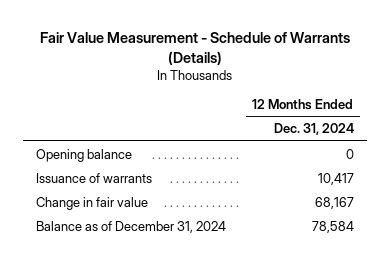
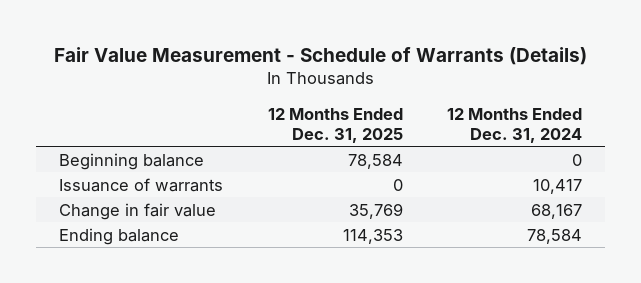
- | 12 Months Ended Dec. 31, 2024
+ | 12 Months Ended Dec. 31, 2025 | 12 Months Ended Dec. 31, 2024
- Opening balance | 0
+ Beginning balance | 78,584 | 0
- Balance as of December 31, 2024 | 78,584
+ Ending balance | 114,353 | 78,584

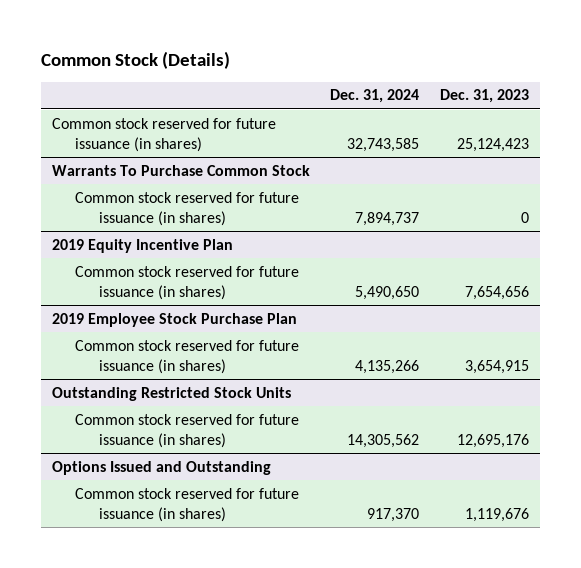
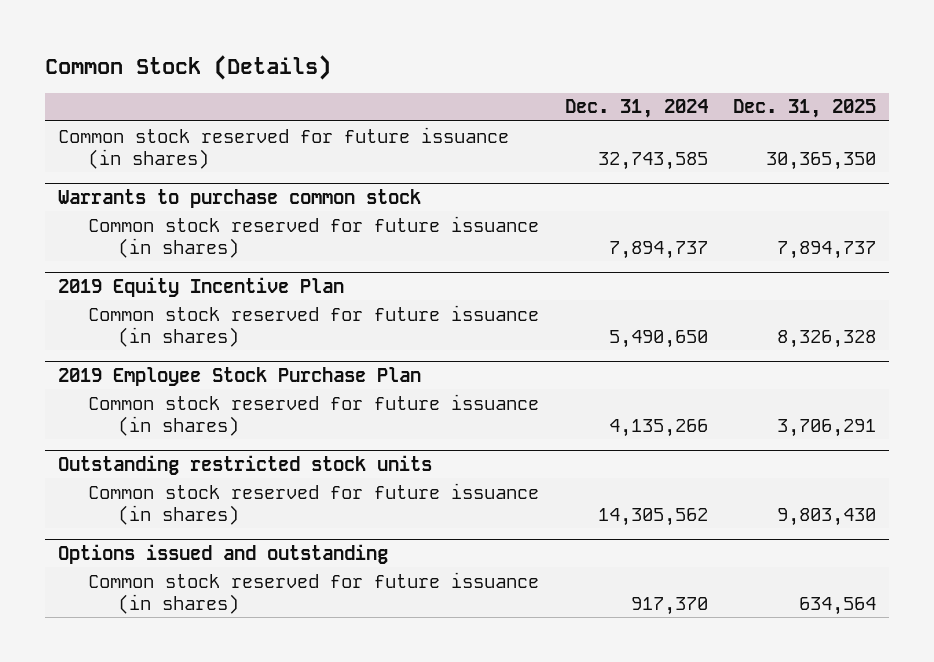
- | Dec. 31, 2024 | Dec. 31, 2023
+ | Dec. 31, 2024 | Dec. 31, 2025
- Warrants To Purchase Common Stock
+ Warrants to purchase common stock
- Outstanding Restricted Stock Units
+ Outstanding restricted stock units
- Options Issued and Outstanding
+ Options issued and outstanding

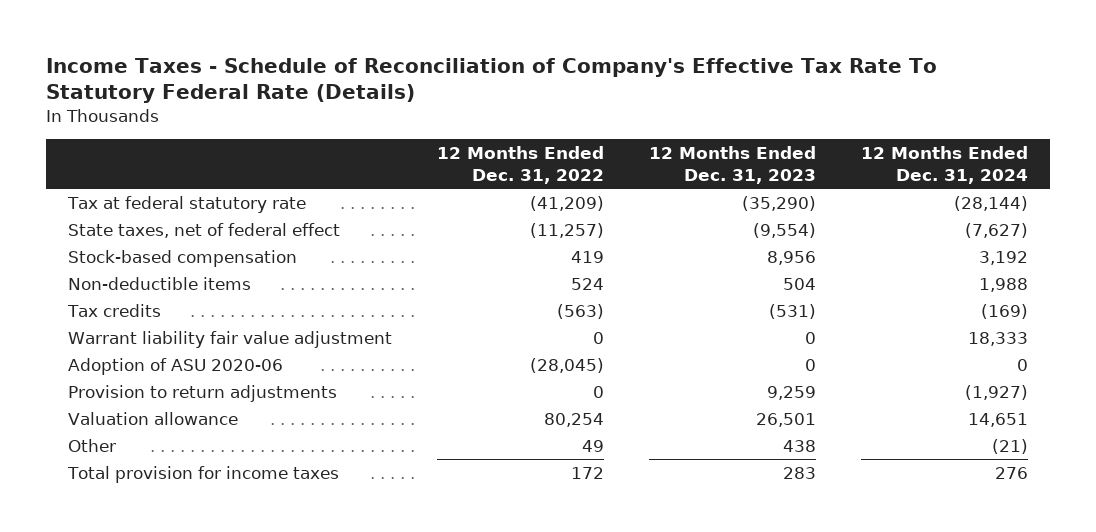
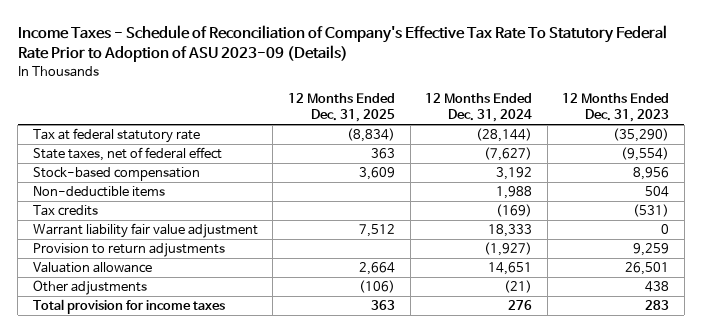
- Income Taxes - Schedule of Reconciliation of Company's Effective Tax Rate To Statutory Federal Rate (Details)
+ Income Taxes - Schedule of Reconciliation of Company's Effective Tax Rate To Statutory Federal Rate Prior to Adoption of ASU 2023-09 (Details)
- | 12 Months Ended Dec. 31, 2022 | 12 Months Ended Dec. 31, 2023 | 12 Months Ended Dec. 31, 2024
+ | 12 Months Ended Dec. 31, 2025 | 12 Months Ended Dec. 31, 2024 | 12 Months Ended Dec. 31, 2023
- Adoption of ASU 2020-06 | (28,045) | 0 | 0
- Other | 49 | 438 | (21)
+ Other adjustments | (106) | (21) | 438

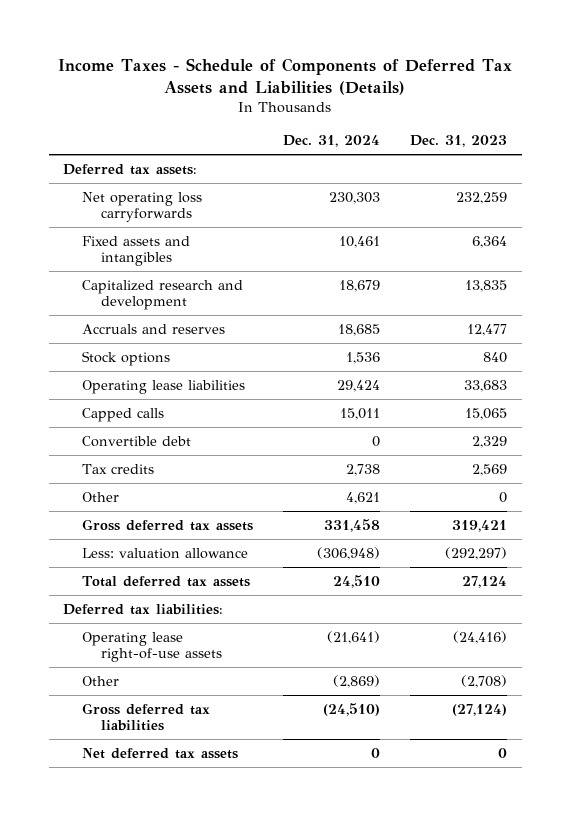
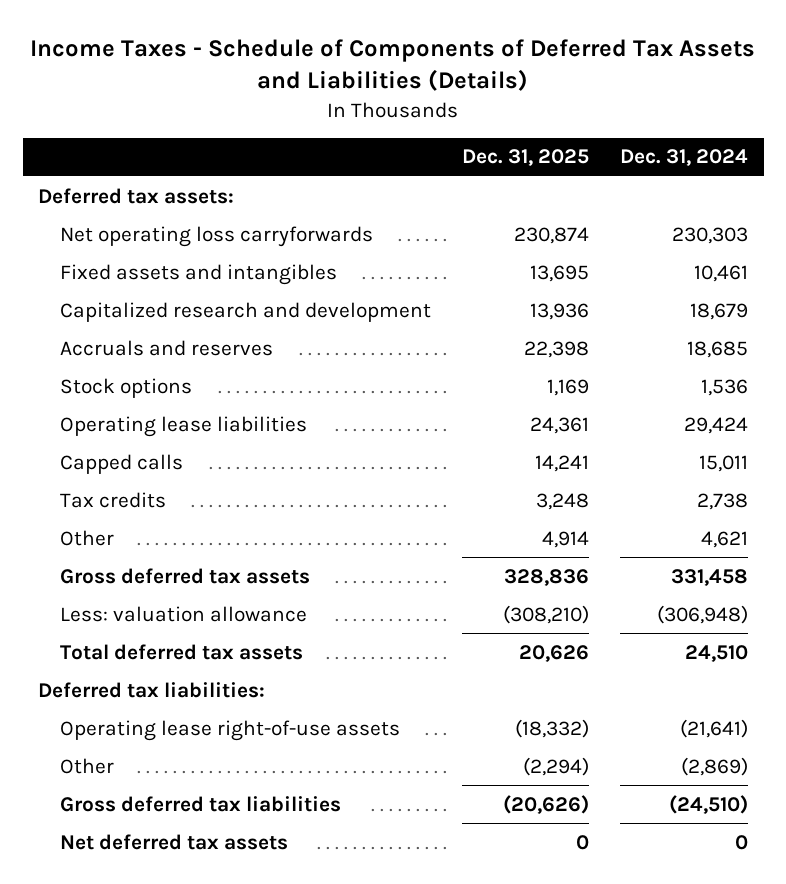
- | Dec. 31, 2024 | Dec. 31, 2023
+ | Dec. 31, 2025 | Dec. 31, 2024
- Convertible debt | 0 | 2,329

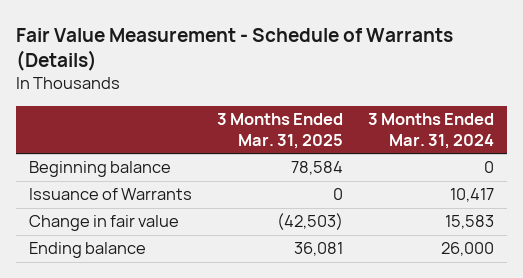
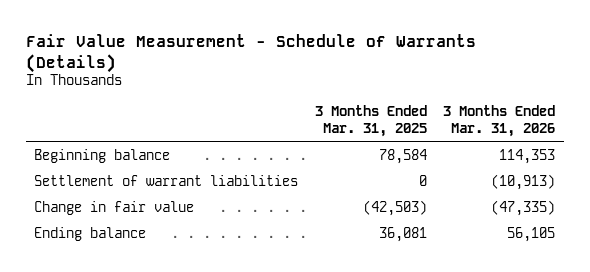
- | 3 Months Ended Mar. 31, 2025 | 3 Months Ended Mar. 31, 2024
+ | 3 Months Ended Mar. 31, 2025 | 3 Months Ended Mar. 31, 2026
- Issuance of Warrants | 0 | 10,417
+ Settlement of warrant liabilities | 0 | (10,913)

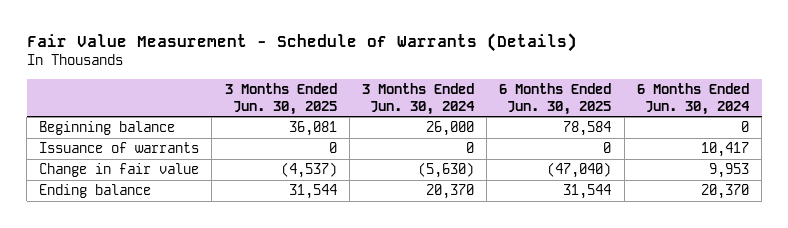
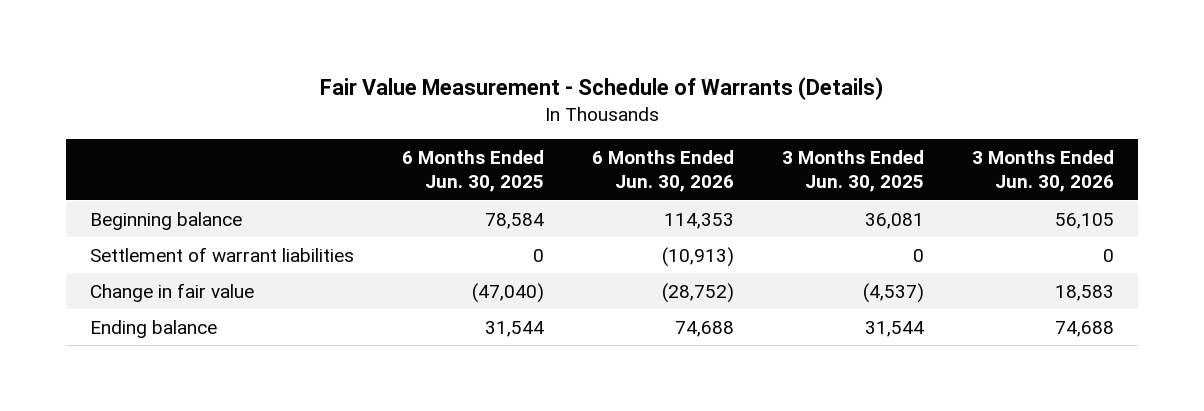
- | 3 Months Ended Jun. 30, 2025 | 3 Months Ended Jun. 30, 2024 | 6 Months Ended Jun. 30, 2025 | 6 Months Ended Jun. 30, 2024
+ | 6 Months Ended Jun. 30, 2025 | 6 Months Ended Jun. 30, 2026 | 3 Months Ended Jun. 30, 2025 | 3 Months Ended Jun. 30, 2026
- Issuance of warrants | 0 | 0 | 0 | 10,417
+ Settlement of warrant liabilities | 0 | (10,913) | 0 | 0

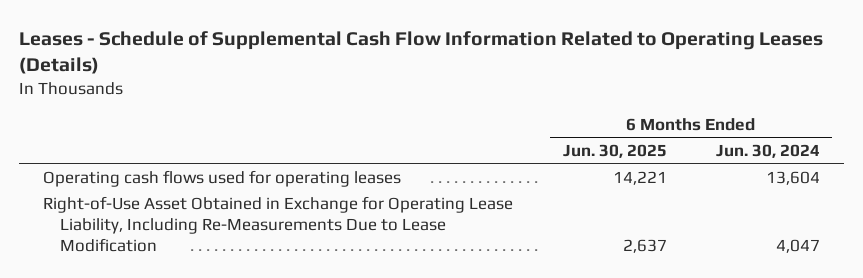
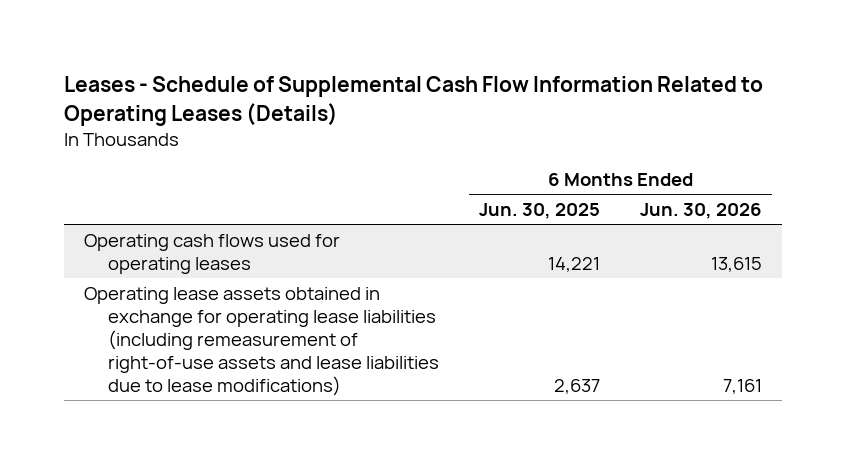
- | 6 Months Ended Jun. 30, 2025 | 6 Months Ended Jun. 30, 2024
+ | 6 Months Ended Jun. 30, 2025 | 6 Months Ended Jun. 30, 2026
- Right-of-Use Asset Obtained in Exchange for Operating Lease Liability, Including Re-Measurements Due to Lease Modification | 2,637 | 4,047
+ Operating lease assets obtained in exchange for operating lease liabilities (including remeasurement of right-of-use assets and lease liabilities due to lease modifications) | 2,637 | 7,161

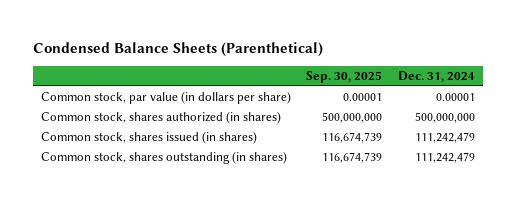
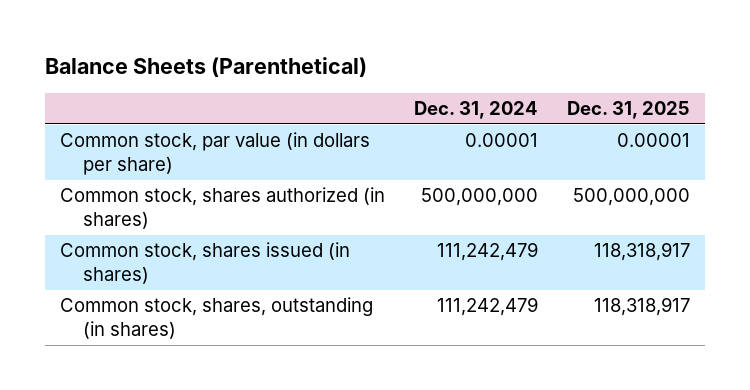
- Condensed Balance Sheets (Parenthetical)
+ Balance Sheets (Parenthetical)
- | Sep. 30, 2025 | Dec. 31, 2024
+ | Dec. 31, 2024 | Dec. 31, 2025
- Common stock, shares outstanding (in shares) | 116,674,739 | 111,242,479
+ Common stock, shares, outstanding (in shares) | 111,242,479 | 118,318,917

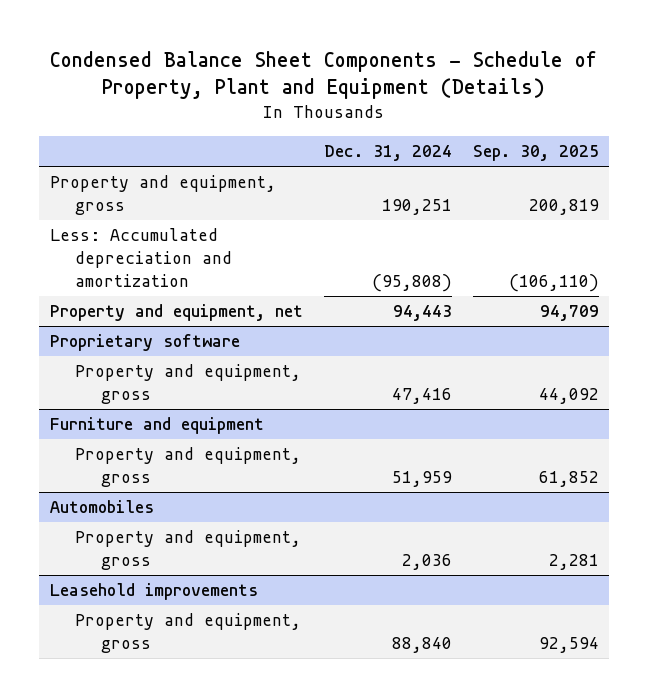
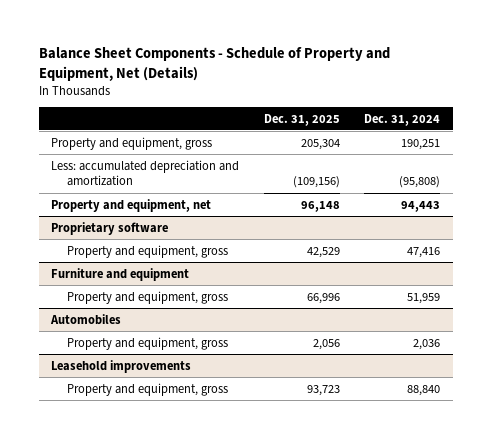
- Condensed Balance Sheet Components - Schedule of Property, Plant and Equipment (Details)
+ Balance Sheet Components - Schedule of Property and Equipment, Net (Details)
- | Dec. 31, 2024 | Sep. 30, 2025
+ | Dec. 31, 2025 | Dec. 31, 2024
- Less: Accumulated depreciation and amortization | (95,808) | (106,110)
+ Less: accumulated depreciation and amortization | (109,156) | (95,808)

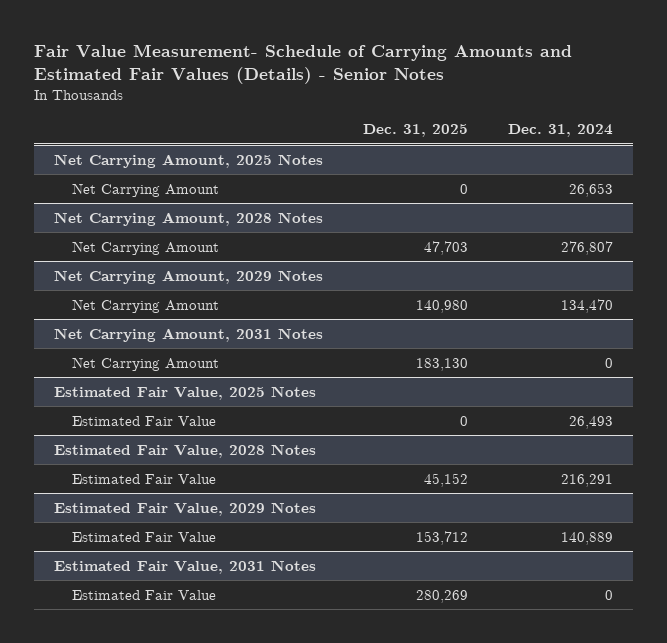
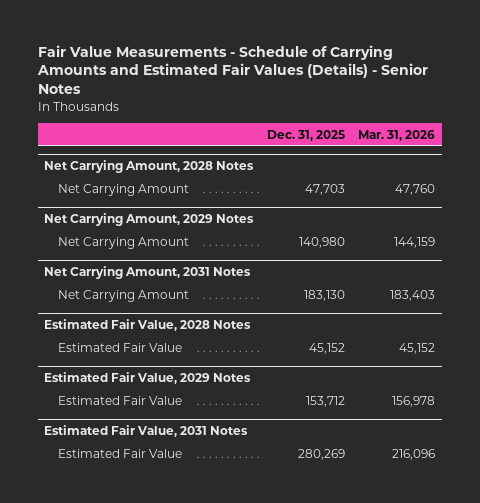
- Fair Value Measurement- Schedule of Carrying Amounts and Estimated Fair Values (Details) - Senior Notes
+ Fair Value Measurements - Schedule of Carrying Amounts and Estimated Fair Values (Details) - Senior Notes
- | Dec. 31, 2025 | Dec. 31, 2024
+ | Dec. 31, 2025 | Mar. 31, 2026
- Net Carrying Amount, 2025 Notes
- Net Carrying Amount | 0 | 26,653
- Estimated Fair Value, 2025 Notes
- Estimated Fair Value | 0 | 26,493

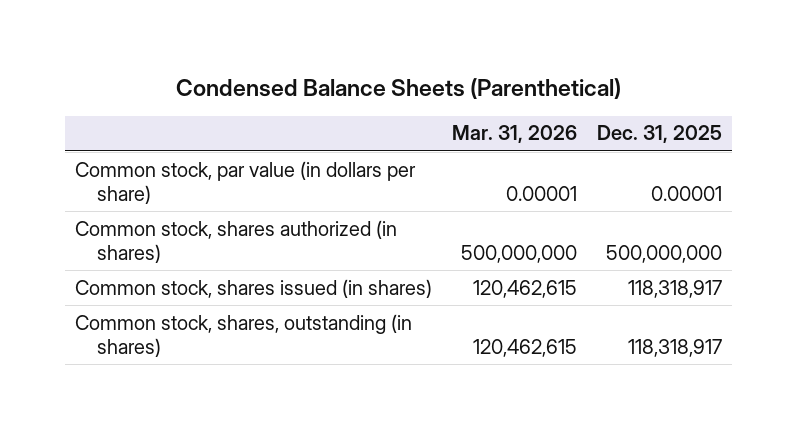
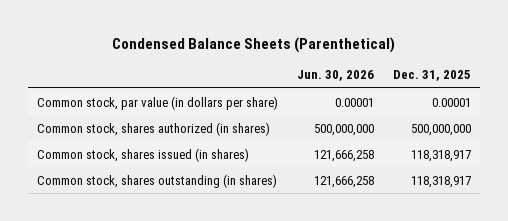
- | Mar. 31, 2026 | Dec. 31, 2025
+ | Jun. 30, 2026 | Dec. 31, 2025
- Common stock, shares, outstanding (in shares) | 120,462,615 | 118,318,917
+ Common stock, shares outstanding (in shares) | 121,666,258 | 118,318,917

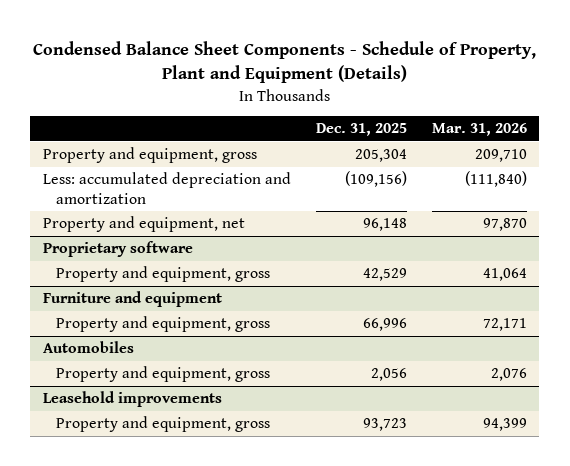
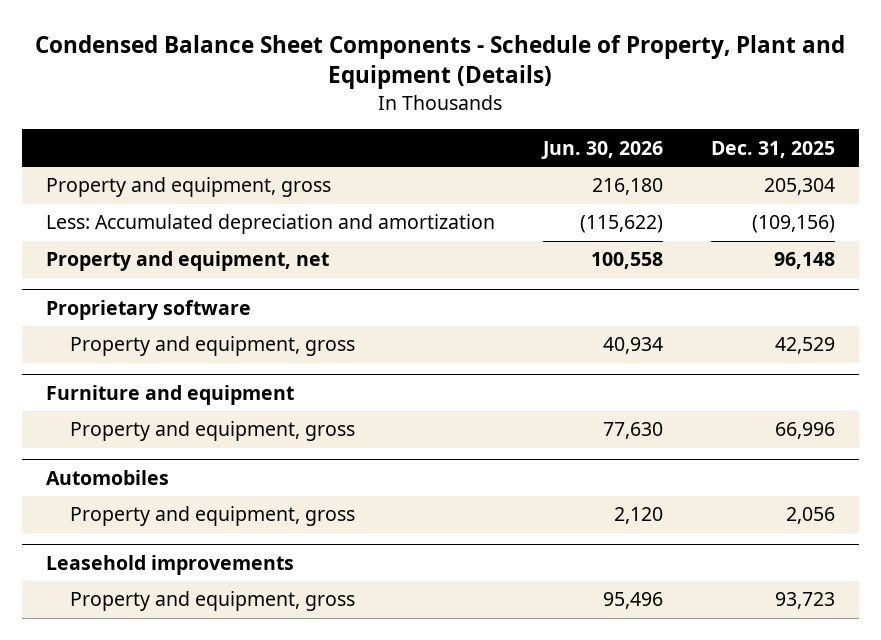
- | Dec. 31, 2025 | Mar. 31, 2026
+ | Jun. 30, 2026 | Dec. 31, 2025
- Less: accumulated depreciation and amortization | (109,156) | (111,840)
+ Less: Accumulated depreciation and amortization | (115,622) | (109,156)

